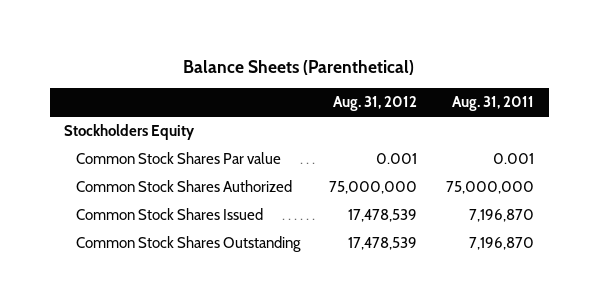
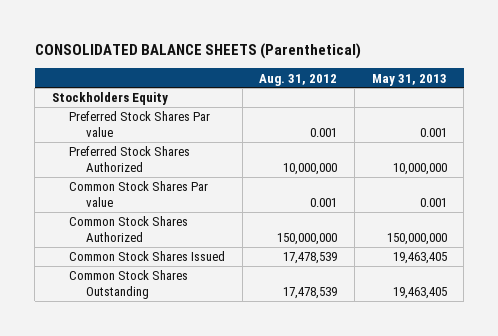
- Balance Sheets (Parenthetical)
+ CONSOLIDATED BALANCE SHEETS (Parenthetical)
- | Aug. 31, 2012 | Aug. 31, 2011
+ | Aug. 31, 2012 | May 31, 2013
+ Preferred Stock Shares Par value | 0.001 | 0.001
+ Preferred Stock Shares Authorized | 10,000,000 | 10,000,000
- Common Stock Shares Authorized | 75,000,000 | 75,000,000
+ Common Stock Shares Authorized | 150,000,000 | 150,000,000

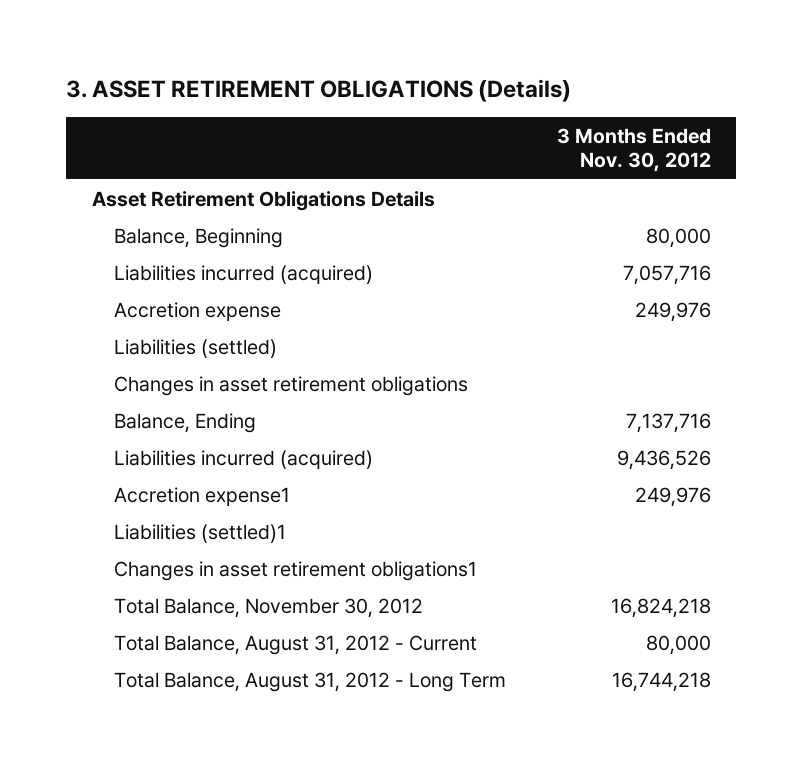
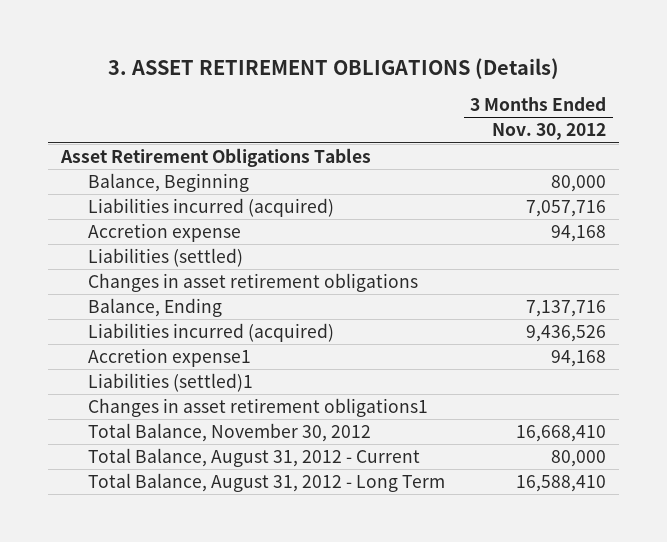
- Asset Retirement Obligations Details
+ Asset Retirement Obligations Tables
- Accretion expense | 249,976
+ Accretion expense | 94,168
- Accretion expense1 | 249,976
+ Accretion expense1 | 94,168
- Total Balance, November 30, 2012 | 16,824,218
+ Total Balance, November 30, 2012 | 16,668,410
- Total Balance, August 31, 2012 - Long Term | 16,744,218
+ Total Balance, August 31, 2012 - Long Term | 16,588,410

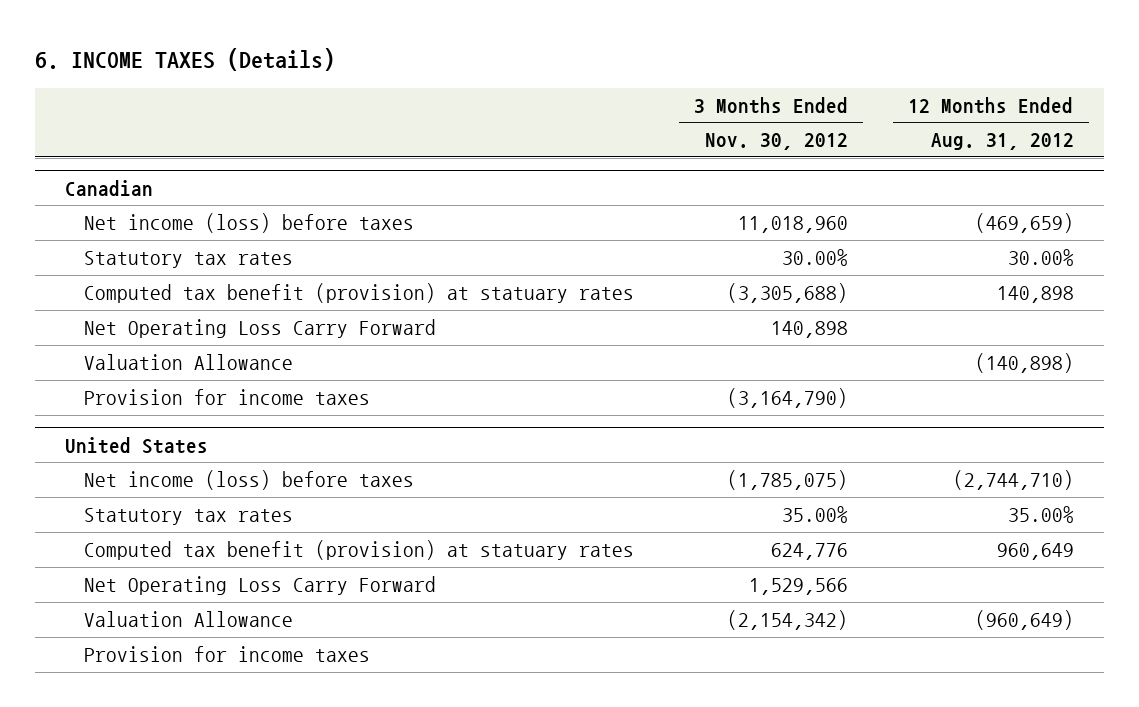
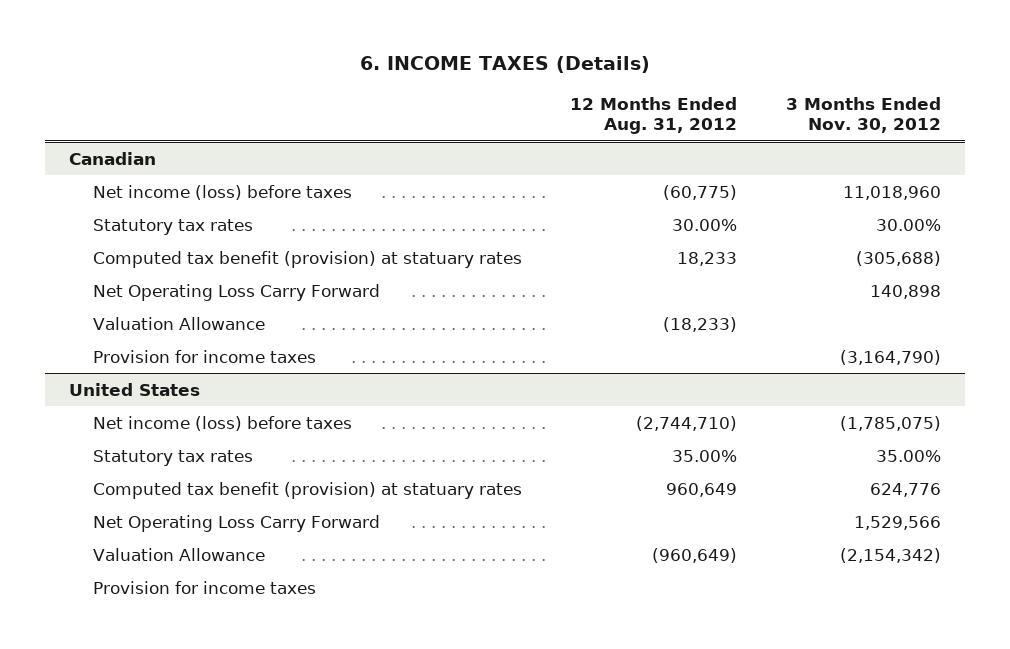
- | 3 Months Ended Nov. 30, 2012 | 12 Months Ended Aug. 31, 2012
+ | 12 Months Ended Aug. 31, 2012 | 3 Months Ended Nov. 30, 2012
@ Canadian
- Net income (loss) before taxes | 11,018,960 | (469,659)
+ Net income (loss) before taxes | (60,775) | 11,018,960
- Computed tax benefit (provision) at statuary rates | (3,305,688) | 140,898
+ Computed tax benefit (provision) at statuary rates | 18,233 | (305,688)
- Valuation Allowance | | (140,898)
+ Valuation Allowance | (18,233) |

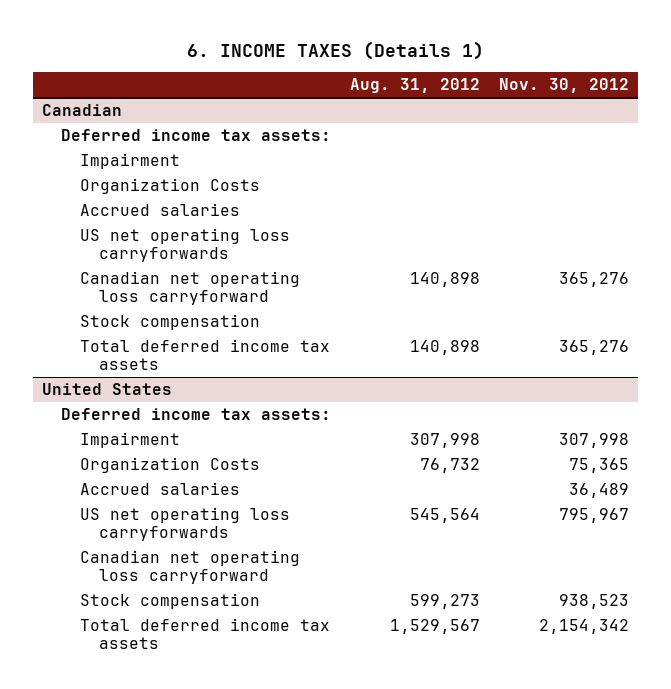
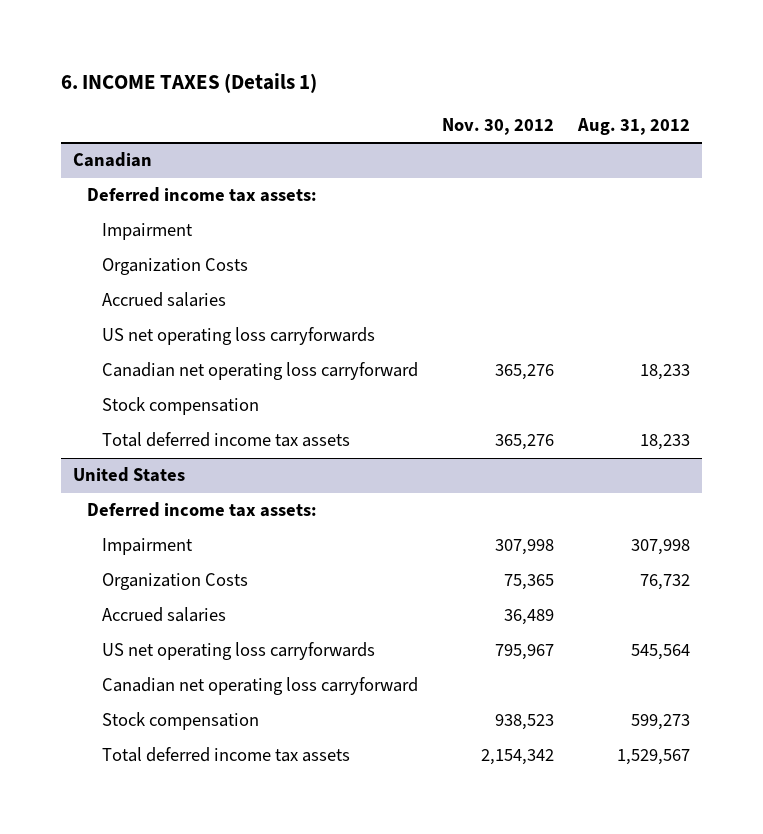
- | Aug. 31, 2012 | Nov. 30, 2012
+ | Nov. 30, 2012 | Aug. 31, 2012
@ Canadian
- Canadian net operating loss carryforward | 140,898 | 365,276
+ Canadian net operating loss carryforward | 365,276 | 18,233
- Total deferred income tax assets | 140,898 | 365,276
+ Total deferred income tax assets | 365,276 | 18,233

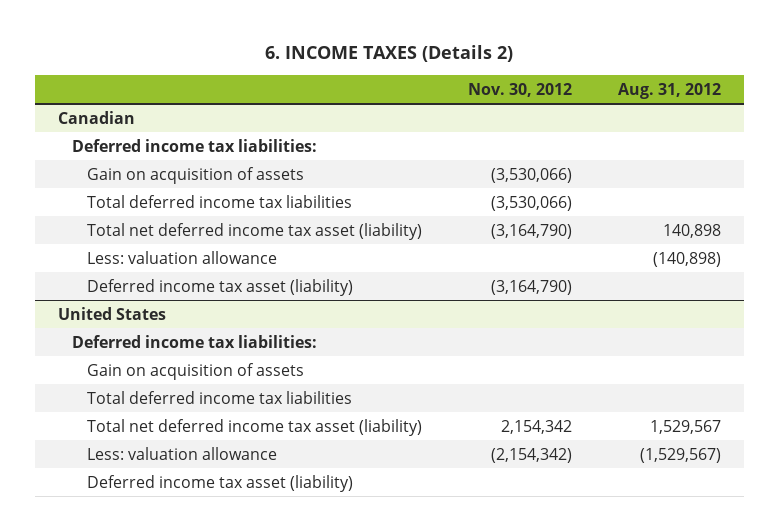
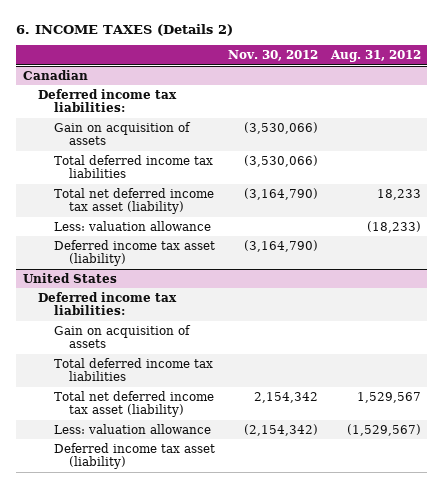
@ Canadian
- Total net deferred income tax asset (liability) | (3,164,790) | 140,898
- Less: valuation allowance | | (140,898)
+ Total net deferred income tax asset (liability) | (3,164,790) | 18,233
+ Less: valuation allowance | | (18,233)

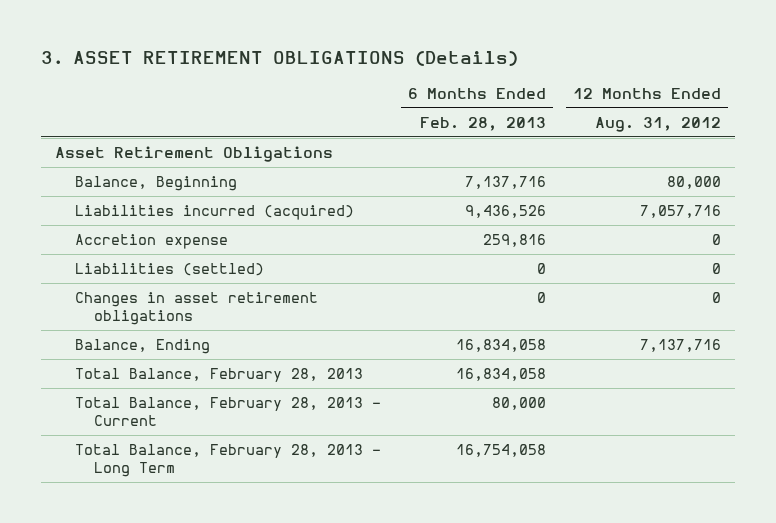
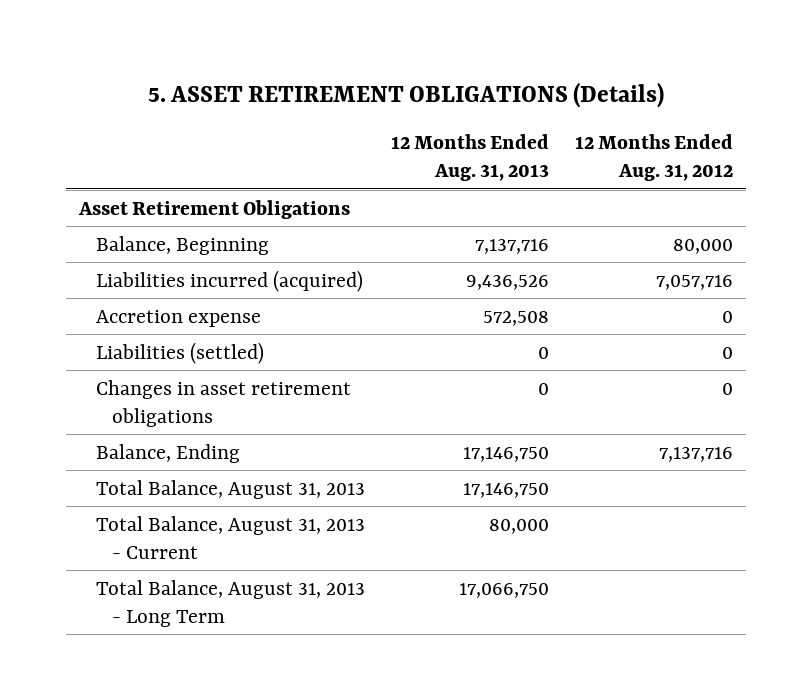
- 3. ASSET RETIREMENT OBLIGATIONS (Details)
+ 5. ASSET RETIREMENT OBLIGATIONS (Details)
- | 6 Months Ended Feb. 28, 2013 | 12 Months Ended Aug. 31, 2012
+ | 12 Months Ended Aug. 31, 2013 | 12 Months Ended Aug. 31, 2012
- Total Balance, February 28, 2013 | 16,834,058 |
- Total Balance, February 28, 2013 - Current | 80,000 |
- Total Balance, February 28, 2013 - Long Term | 16,754,058 |
+ Total Balance, August 31, 2013 | 17,146,750 |
+ Total Balance, August 31, 2013 - Current | 80,000 |
+ Total Balance, August 31, 2013 - Long Term | 17,066,750 |

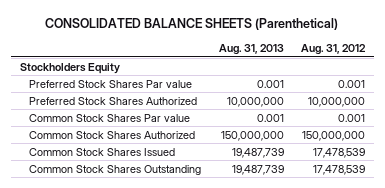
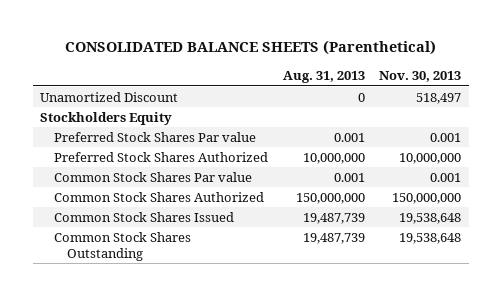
- | Aug. 31, 2013 | Aug. 31, 2012
+ | Aug. 31, 2013 | Nov. 30, 2013
+ Unamortized Discount | 0 | 518,497

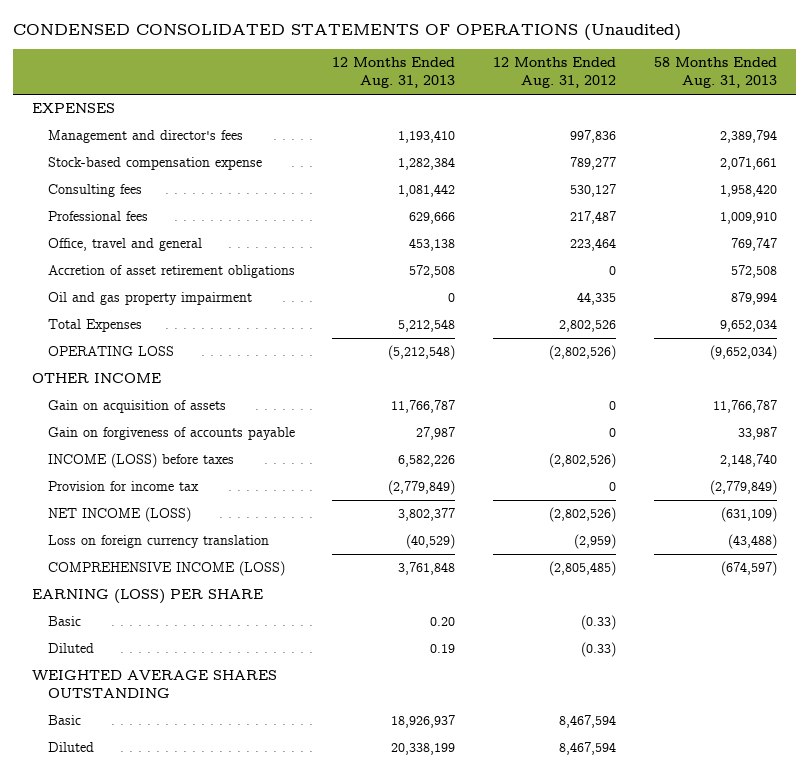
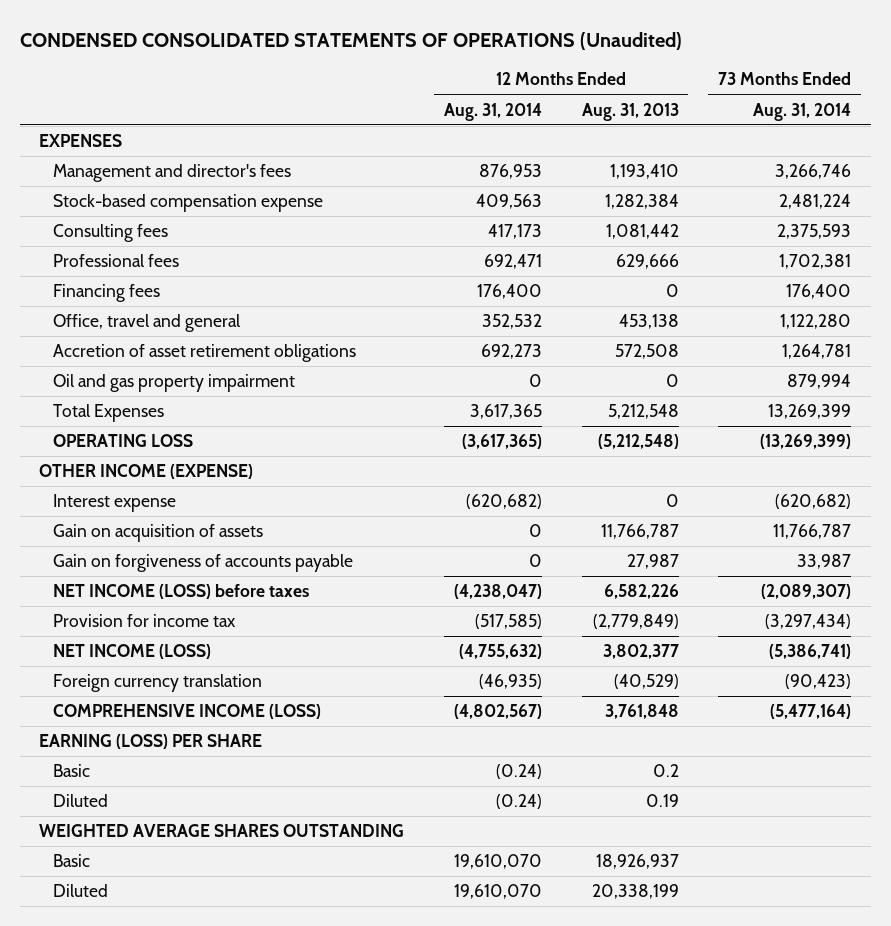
- | 12 Months Ended Aug. 31, 2013 | 12 Months Ended Aug. 31, 2012 | 58 Months Ended Aug. 31, 2013
+ | 12 Months Ended Aug. 31, 2014 | 12 Months Ended Aug. 31, 2013 | 73 Months Ended Aug. 31, 2014
+ Financing fees | 176,400 | 0 | 176,400
- OTHER INCOME
+ OTHER INCOME (EXPENSE)
+ Interest expense | (620,682) | 0 | (620,682)
- INCOME (LOSS) before taxes | 6,582,226 | (2,802,526) | 2,148,740
+ NET INCOME (LOSS) before taxes | (4,238,047) | 6,582,226 | (2,089,307)
- Loss on foreign currency translation | (40,529) | (2,959) | (43,488)
+ Foreign currency translation | (46,935) | (40,529) | (90,423)
- Basic | 0.20 | (0.33) |
+ Basic | (0.24) | 0.2 |

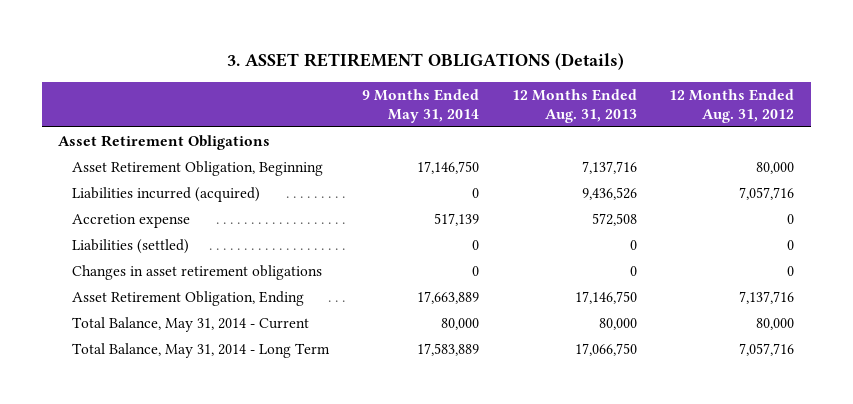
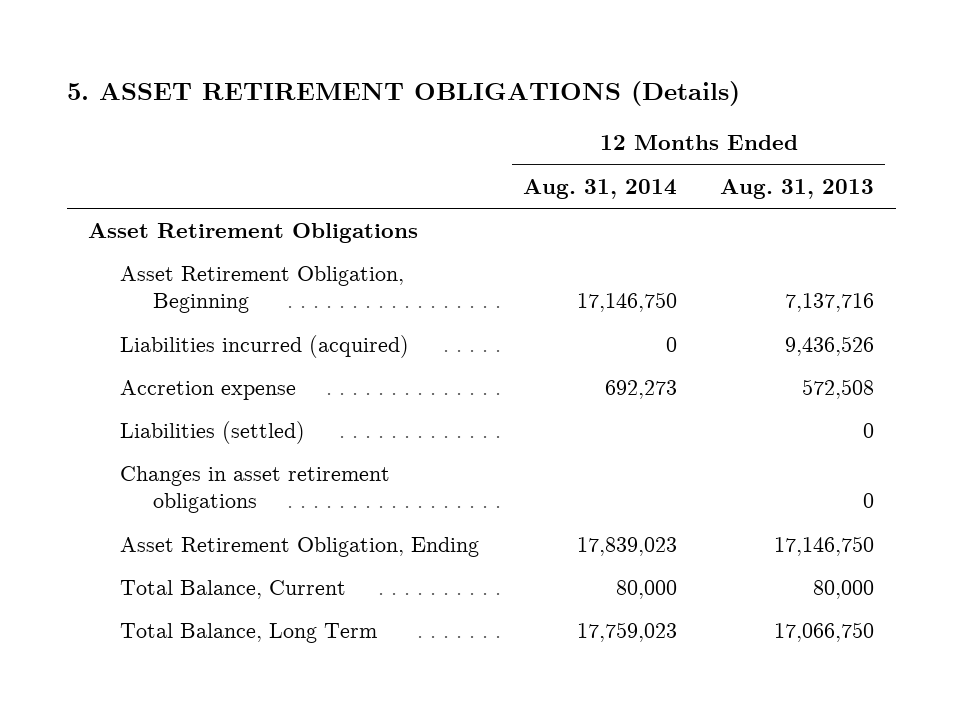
- 3. ASSET RETIREMENT OBLIGATIONS (Details)
+ 5. ASSET RETIREMENT OBLIGATIONS (Details)
- | 9 Months Ended May 31, 2014 | 12 Months Ended Aug. 31, 2013 | 12 Months Ended Aug. 31, 2012
+ | 12 Months Ended Aug. 31, 2014 | 12 Months Ended Aug. 31, 2013
- Total Balance, May 31, 2014 - Current | 80,000 | 80,000 | 80,000
- Total Balance, May 31, 2014 - Long Term | 17,583,889 | 17,066,750 | 7,057,716
+ Total Balance, Current | 80,000 | 80,000
+ Total Balance, Long Term | 17,759,023 | 17,066,750

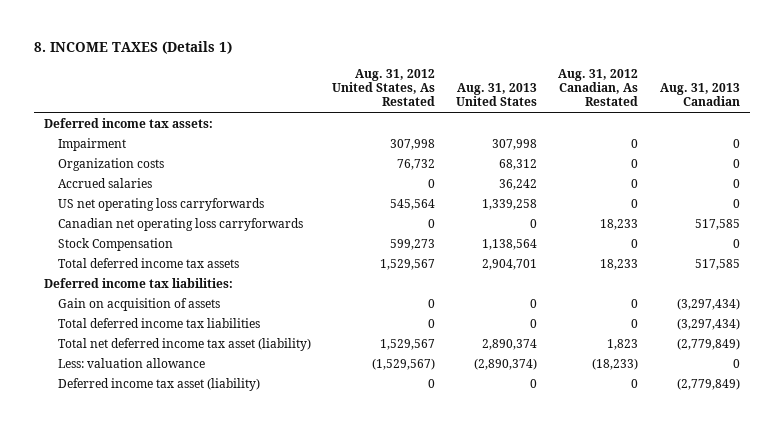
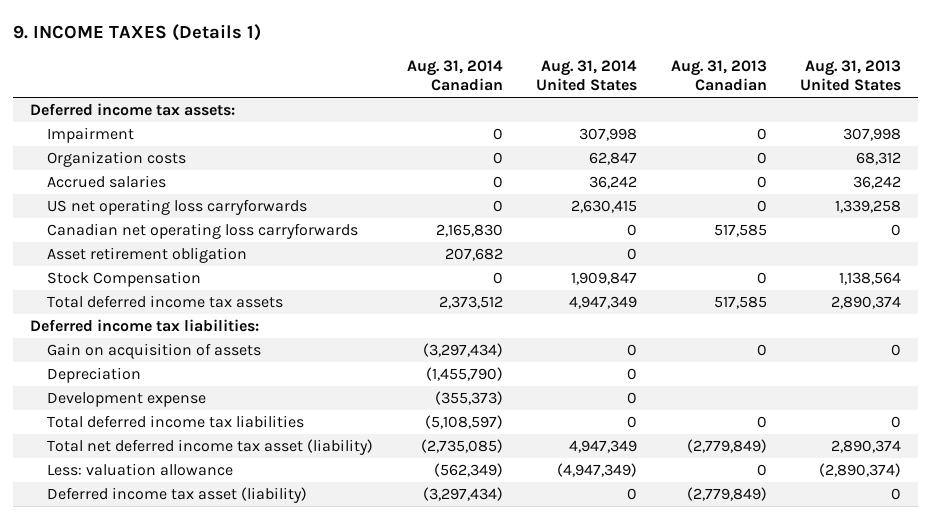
- 8. INCOME TAXES (Details 1)
+ 9. INCOME TAXES (Details 1)
- | Aug. 31, 2012 United States, As Restated | Aug. 31, 2013 United States | Aug. 31, 2012 Canadian, As Restated | Aug. 31, 2013 Canadian
+ | Aug. 31, 2014 Canadian | Aug. 31, 2014 United States | Aug. 31, 2013 Canadian | Aug. 31, 2013 United States
+ Asset retirement obligation | 207,682 | 0 | |
- Total deferred income tax assets | 1,529,567 | 2,904,701 | 18,233 | 517,585
+ Total deferred income tax assets | 2,373,512 | 4,947,349 | 517,585 | 2,890,374
- Gain on acquisition of assets | 0 | 0 | 0 | (3,297,434)
- Total deferred income tax liabilities | 0 | 0 | 0 | (3,297,434)
+ Gain on acquisition of assets | (3,297,434) | 0 | 0 | 0
+ Depreciation | (1,455,790) | 0 | |
+ Development expense | (355,373) | 0 | |
+ Total deferred income tax liabilities | (5,108,597) | 0 | 0 | 0

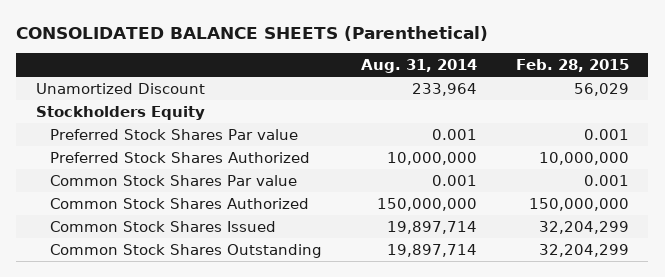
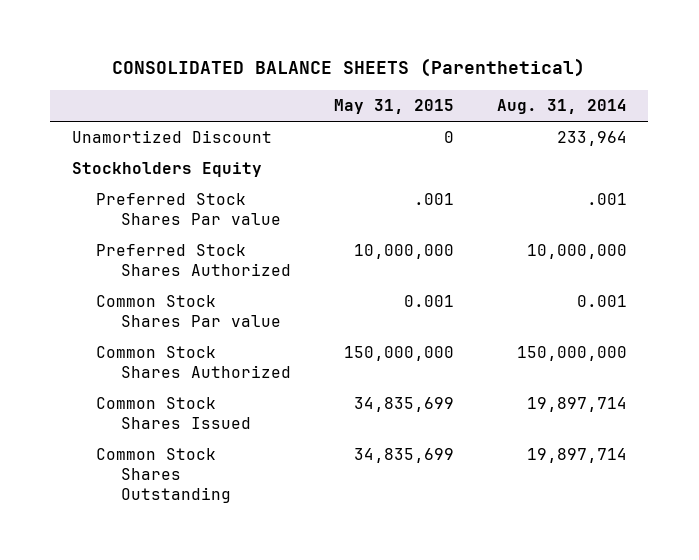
- | Aug. 31, 2014 | Feb. 28, 2015
+ | May 31, 2015 | Aug. 31, 2014
- Preferred Stock Shares Par value | 0.001 | 0.001
+ Preferred Stock Shares Par value | .001 | .001

